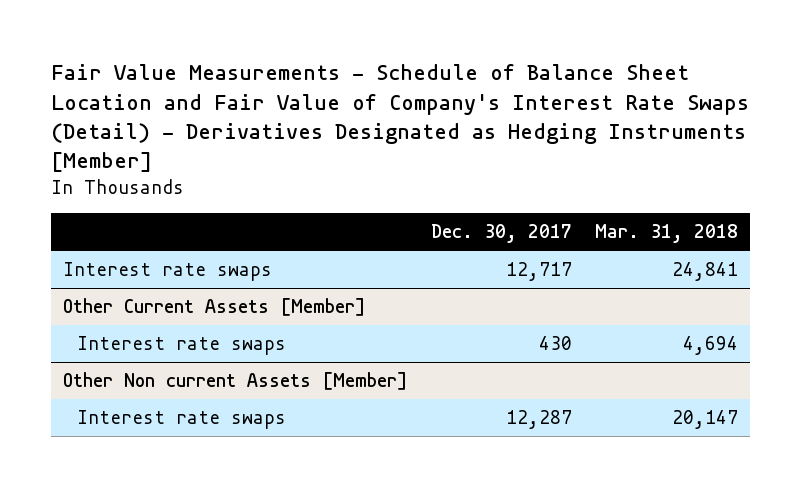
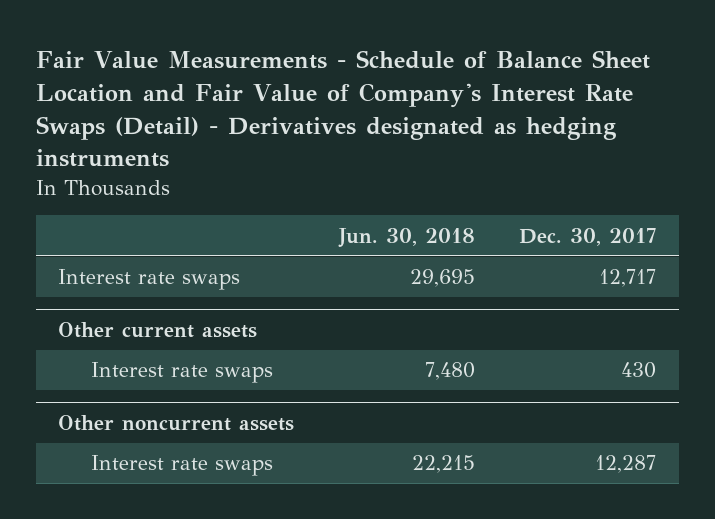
- Fair Value Measurements - Schedule of Balance Sheet Location and Fair Value of Company's Interest Rate Swaps (Detail) - Derivatives Designated as Hedging Instruments [Member]
+ Fair Value Measurements - Schedule of Balance Sheet Location and Fair Value of Company's Interest Rate Swaps (Detail) - Derivatives designated as hedging instruments
- | Dec. 30, 2017 | Mar. 31, 2018
+ | Jun. 30, 2018 | Dec. 30, 2017
- Other Current Assets [Member]
+ Other current assets
- Other Non current Assets [Member]
+ Other noncurrent assets

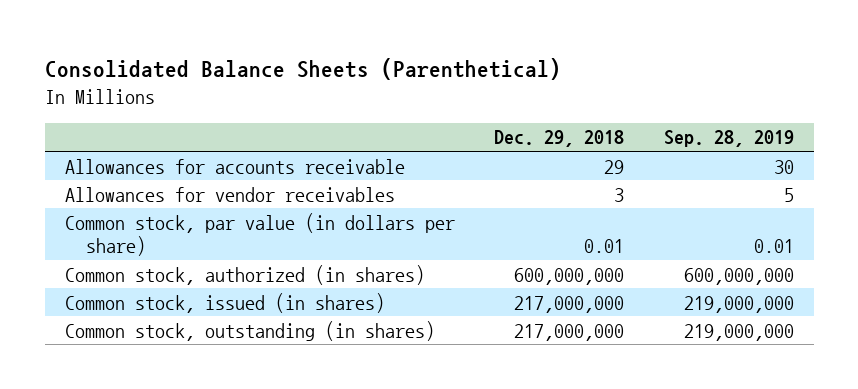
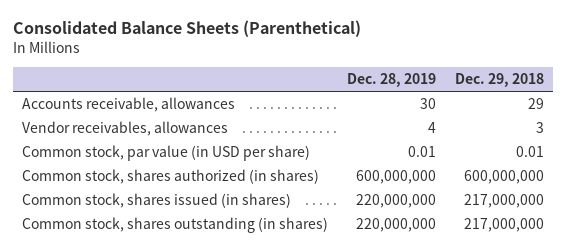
- | Dec. 29, 2018 | Sep. 28, 2019
+ | Dec. 28, 2019 | Dec. 29, 2018
- Allowances for accounts receivable | 29 | 30
- Allowances for vendor receivables | 3 | 5
- Common stock, par value (in dollars per share) | 0.01 | 0.01
- Common stock, authorized (in shares) | 600,000,000 | 600,000,000
- Common stock, issued (in shares) | 217,000,000 | 219,000,000
- Common stock, outstanding (in shares) | 217,000,000 | 219,000,000
+ Accounts receivable, allowances | 30 | 29
+ Vendor receivables, allowances | 4 | 3
+ Common stock, par value (in USD per share) | 0.01 | 0.01
+ Common stock, shares authorized (in shares) | 600,000,000 | 600,000,000
+ Common stock, shares issued (in shares) | 220,000,000 | 217,000,000
+ Common stock, shares outstanding (in shares) | 220,000,000 | 217,000,000

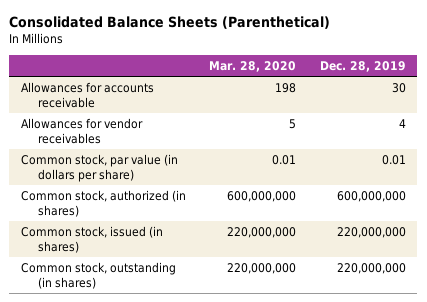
- | Dec. 28, 2019 | Dec. 29, 2018
+ | Mar. 28, 2020 | Dec. 28, 2019
- Accounts receivable, allowances | 30 | 29
- Vendor receivables, allowances | 4 | 3
- Common stock, par value (in USD per share) | 0.01 | 0.01
- Common stock, shares authorized (in shares) | 600,000,000 | 600,000,000
- Common stock, shares issued (in shares) | 220,000,000 | 217,000,000
- Common stock, shares outstanding (in shares) | 220,000,000 | 217,000,000
+ Allowances for accounts receivable | 198 | 30
+ Allowances for vendor receivables | 5 | 4
+ Common stock, par value (in dollars per share) | 0.01 | 0.01
+ Common stock, authorized (in shares) | 600,000,000 | 600,000,000
+ Common stock, issued (in shares) | 220,000,000 | 220,000,000
+ Common stock, outstanding (in shares) | 220,000,000 | 220,000,000

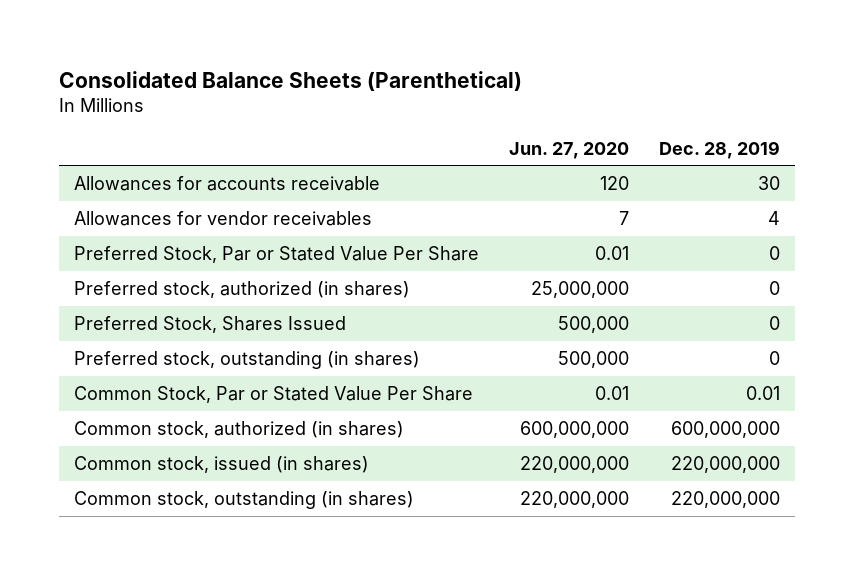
- | Mar. 28, 2020 | Dec. 28, 2019
+ | Jun. 27, 2020 | Dec. 28, 2019
- Common stock, par value (in dollars per share) | 0.01 | 0.01
+ Preferred Stock, Par or Stated Value Per Share | 0.01 | 0
+ Preferred stock, authorized (in shares) | 25,000,000 | 0
+ Preferred Stock, Shares Issued | 500,000 | 0
+ Preferred stock, outstanding (in shares) | 500,000 | 0
+ Common Stock, Par or Stated Value Per Share | 0.01 | 0.01

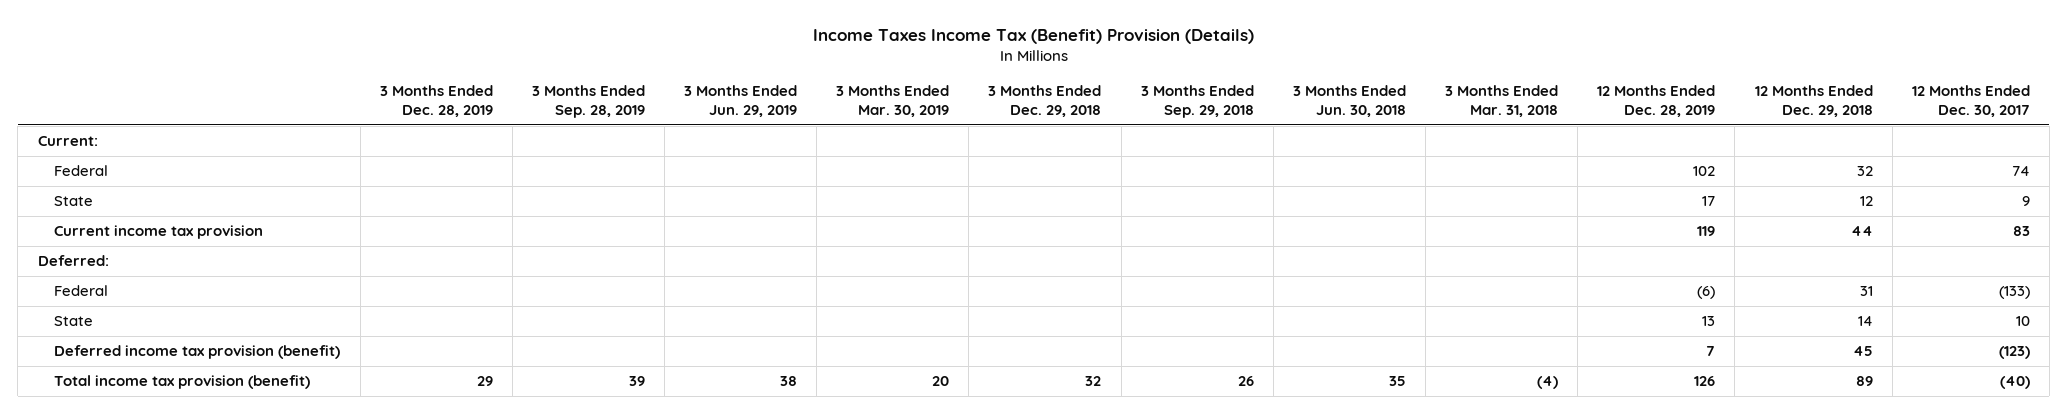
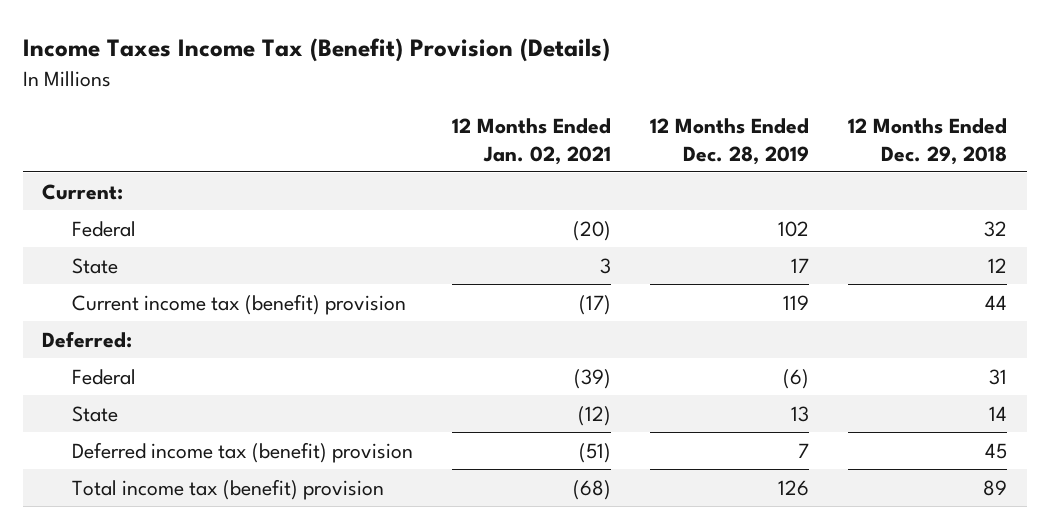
- | 3 Months Ended Dec. 28, 2019 | 3 Months Ended Sep. 28, 2019 | 3 Months Ended Jun. 29, 2019 | 3 Months Ended Mar. 30, 2019 | 3 Months Ended Dec. 29, 2018 | 3 Months Ended Sep. 29, 2018 | 3 Months Ended Jun. 30, 2018 | 3 Months Ended Mar. 31, 2018 | 12 Months Ended Dec. 28, 2019 | 12 Months Ended Dec. 29, 2018 | 12 Months Ended Dec. 30, 2017
+ | 12 Months Ended Jan. 02, 2021 | 12 Months Ended Dec. 28, 2019 | 12 Months Ended Dec. 29, 2018
- Current income tax provision | | | | | | | | | 119 | 44 | 83
+ Current income tax (benefit) provision | (17) | 119 | 44
- Deferred income tax provision (benefit) | | | | | | | | | 7 | 45 | (123)
- Total income tax provision (benefit) | 29 | 39 | 38 | 20 | 32 | 26 | 35 | (4) | 126 | 89 | (40)
+ Deferred income tax (benefit) provision | (51) | 7 | 45
+ Total income tax (benefit) provision | (68) | 126 | 89

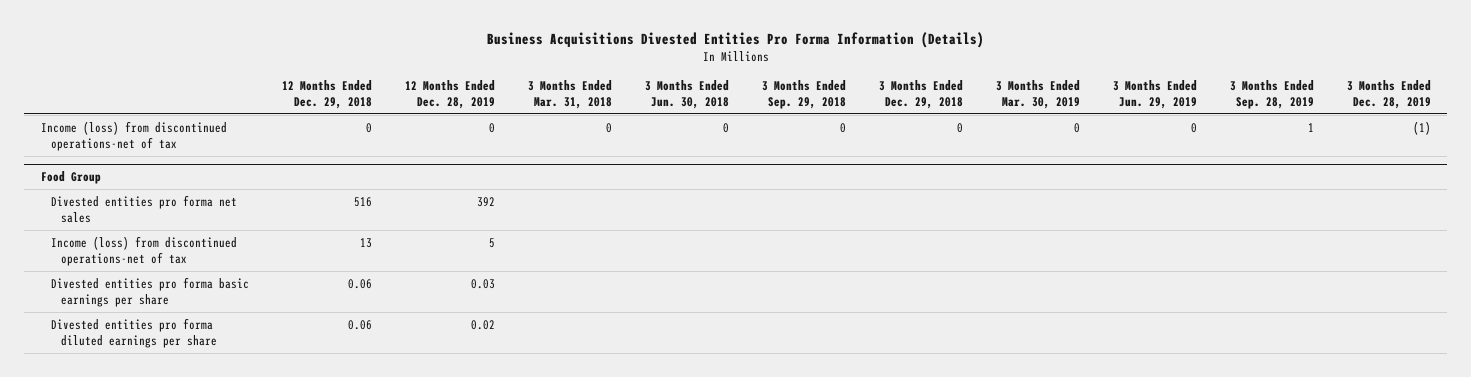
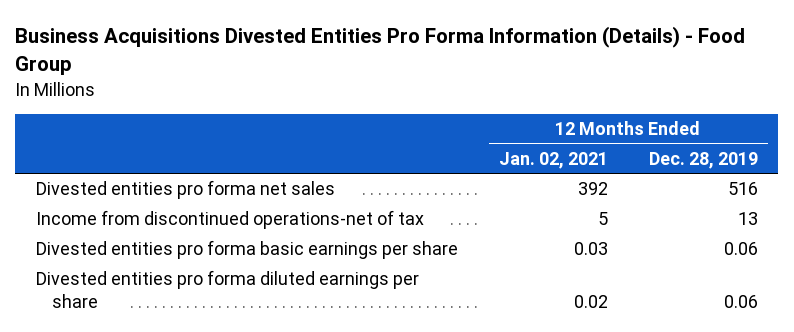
- Business Acquisitions Divested Entities Pro Forma Information (Details)
+ Business Acquisitions Divested Entities Pro Forma Information (Details) - Food Group
- | 12 Months Ended Dec. 29, 2018 | 12 Months Ended Dec. 28, 2019 | 3 Months Ended Mar. 31, 2018 | 3 Months Ended Jun. 30, 2018 | 3 Months Ended Sep. 29, 2018 | 3 Months Ended Dec. 29, 2018 | 3 Months Ended Mar. 30, 2019 | 3 Months Ended Jun. 29, 2019 | 3 Months Ended Sep. 28, 2019 | 3 Months Ended Dec. 28, 2019
+ | 12 Months Ended Jan. 02, 2021 | 12 Months Ended Dec. 28, 2019
- Income (loss) from discontinued operations-net of tax | 0 | 0 | 0 | 0 | 0 | 0 | 0 | 0 | 1 | (1)
- Food Group
- Divested entities pro forma net sales | 516 | 392 | | | | | | | |
- Income (loss) from discontinued operations-net of tax | 13 | 5 | | | | | | | |
- Divested entities pro forma basic earnings per share | 0.06 | 0.03 | | | | | | | |
- Divested entities pro forma diluted earnings per share | 0.06 | 0.02 | | | | | | | |
+ Divested entities pro forma net sales | 392 | 516
+ Income from discontinued operations-net of tax | 5 | 13
+ Divested entities pro forma basic earnings per share | 0.03 | 0.06
+ Divested entities pro forma diluted earnings per share | 0.02 | 0.06

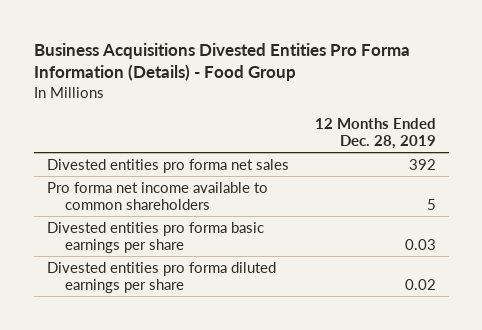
- | 12 Months Ended Jan. 02, 2021 | 12 Months Ended Dec. 28, 2019
+ | 12 Months Ended Dec. 28, 2019
- Divested entities pro forma net sales | 392 | 516
- Income from discontinued operations-net of tax | 5 | 13
- Divested entities pro forma basic earnings per share | 0.03 | 0.06
- Divested entities pro forma diluted earnings per share | 0.02 | 0.06
+ Divested entities pro forma net sales | 392
+ Pro forma net income available to common shareholders | 5
+ Divested entities pro forma basic earnings per share | 0.03
+ Divested entities pro forma diluted earnings per share | 0.02

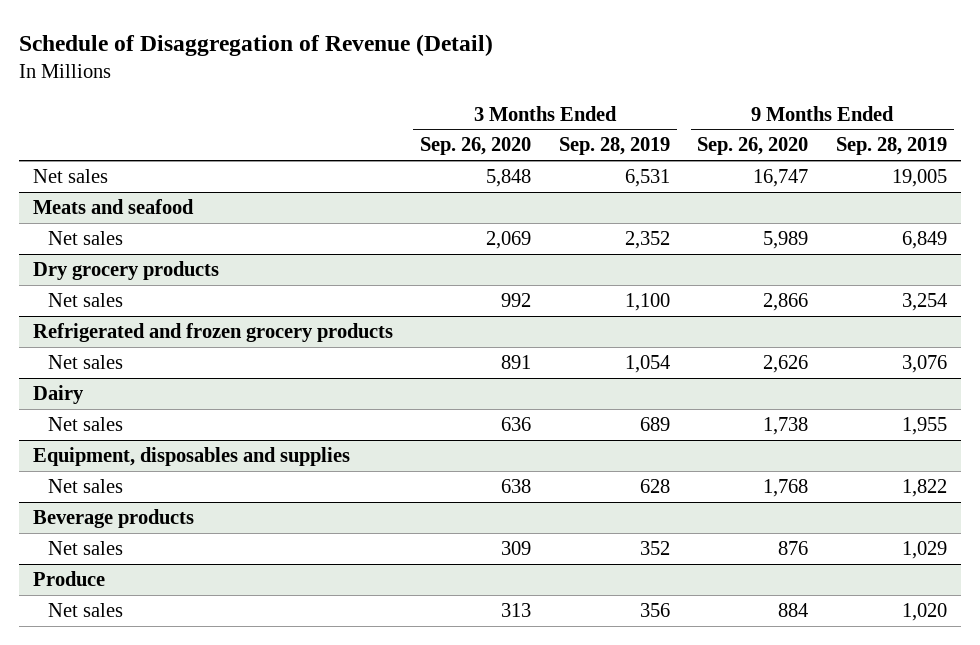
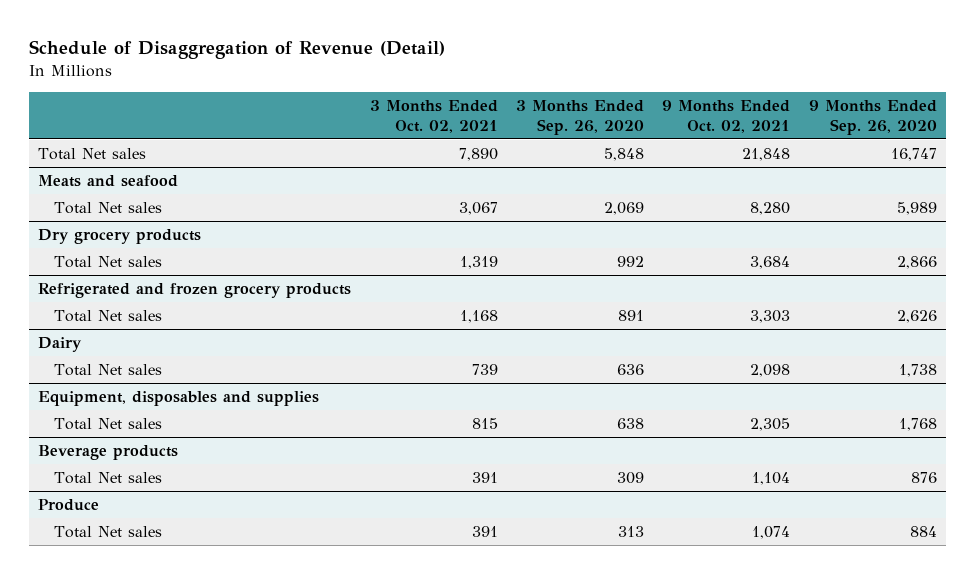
- | 3 Months Ended Sep. 26, 2020 | 3 Months Ended Sep. 28, 2019 | 9 Months Ended Sep. 26, 2020 | 9 Months Ended Sep. 28, 2019
+ | 3 Months Ended Oct. 02, 2021 | 3 Months Ended Sep. 26, 2020 | 9 Months Ended Oct. 02, 2021 | 9 Months Ended Sep. 26, 2020
- Net sales | 5,848 | 6,531 | 16,747 | 19,005
+ Total Net sales | 7,890 | 5,848 | 21,848 | 16,747
@ Meats and seafood
- Net sales | 2,069 | 2,352 | 5,989 | 6,849
+ Total Net sales | 3,067 | 2,069 | 8,280 | 5,989
@ Dry grocery products
- Net sales | 992 | 1,100 | 2,866 | 3,254
+ Total Net sales | 1,319 | 992 | 3,684 | 2,866
@ Refrigerated and frozen grocery products
- Net sales | 891 | 1,054 | 2,626 | 3,076
+ Total Net sales | 1,168 | 891 | 3,303 | 2,626
@ Dairy
- Net sales | 636 | 689 | 1,738 | 1,955
+ Total Net sales | 739 | 636 | 2,098 | 1,738
@ Equipment, disposables and supplies
- Net sales | 638 | 628 | 1,768 | 1,822
+ Total Net sales | 815 | 638 | 2,305 | 1,768
@ Beverage products
- Net sales | 309 | 352 | 876 | 1,029
+ Total Net sales | 391 | 309 | 1,104 | 876
@ Produce
- Net sales | 313 | 356 | 884 | 1,020
+ Total Net sales | 391 | 313 | 1,074 | 884

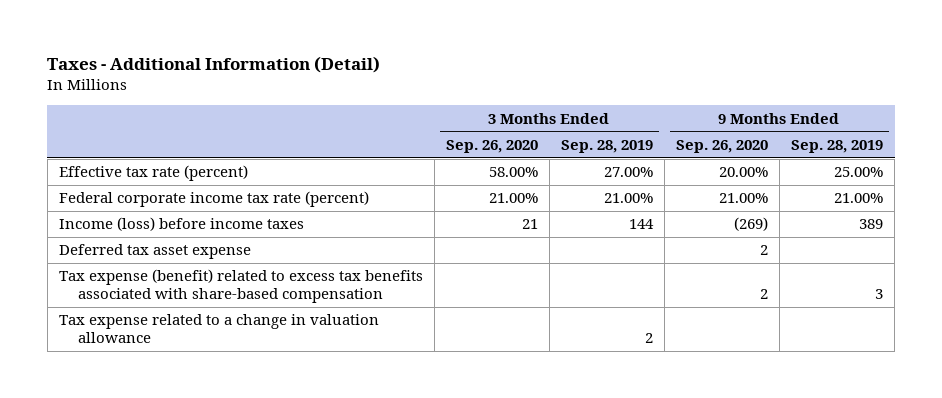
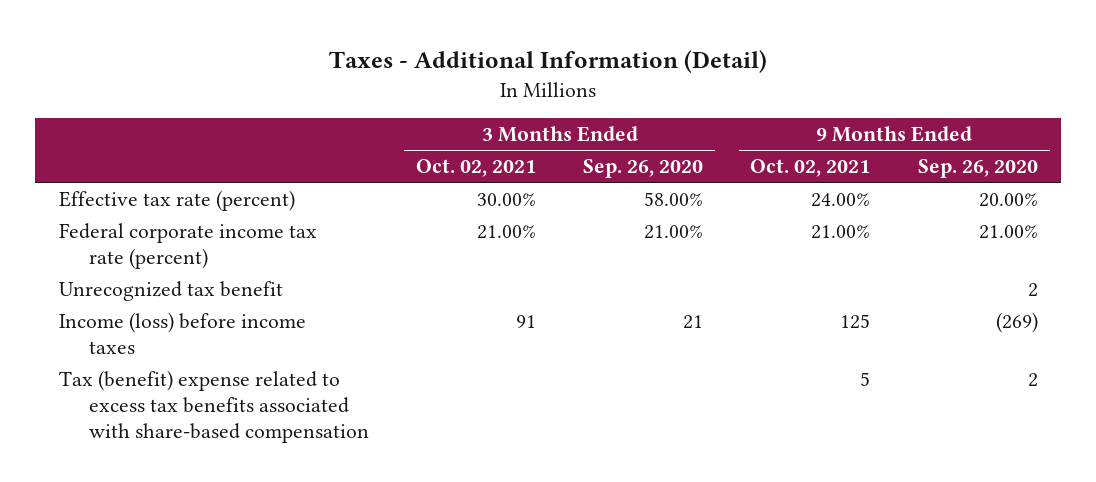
- | 3 Months Ended Sep. 26, 2020 | 3 Months Ended Sep. 28, 2019 | 9 Months Ended Sep. 26, 2020 | 9 Months Ended Sep. 28, 2019
+ | 3 Months Ended Oct. 02, 2021 | 3 Months Ended Sep. 26, 2020 | 9 Months Ended Oct. 02, 2021 | 9 Months Ended Sep. 26, 2020
+ Unrecognized tax benefit | | | | 2
- Deferred tax asset expense | | | 2 |
- Tax expense (benefit) related to excess tax benefits associated with share-based compensation | | | 2 | 3
- Tax expense related to a change in valuation allowance | | 2 | |
+ Tax (benefit) expense related to excess tax benefits associated with share-based compensation | | | 5 | 2

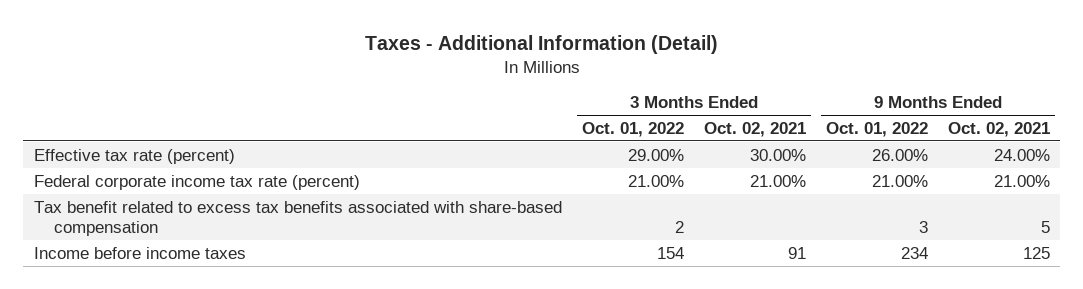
- | 3 Months Ended Oct. 02, 2021 | 3 Months Ended Sep. 26, 2020 | 9 Months Ended Oct. 02, 2021 | 9 Months Ended Sep. 26, 2020
+ | 3 Months Ended Oct. 01, 2022 | 3 Months Ended Oct. 02, 2021 | 9 Months Ended Oct. 01, 2022 | 9 Months Ended Oct. 02, 2021
- Unrecognized tax benefit | | | | 2
- Income (loss) before income taxes | 91 | 21 | 125 | (269)
- Tax (benefit) expense related to excess tax benefits associated with share-based compensation | | | 5 | 2
+ Tax benefit related to excess tax benefits associated with share-based compensation | 2 | | 3 | 5
+ Income before income taxes | 154 | 91 | 234 | 125

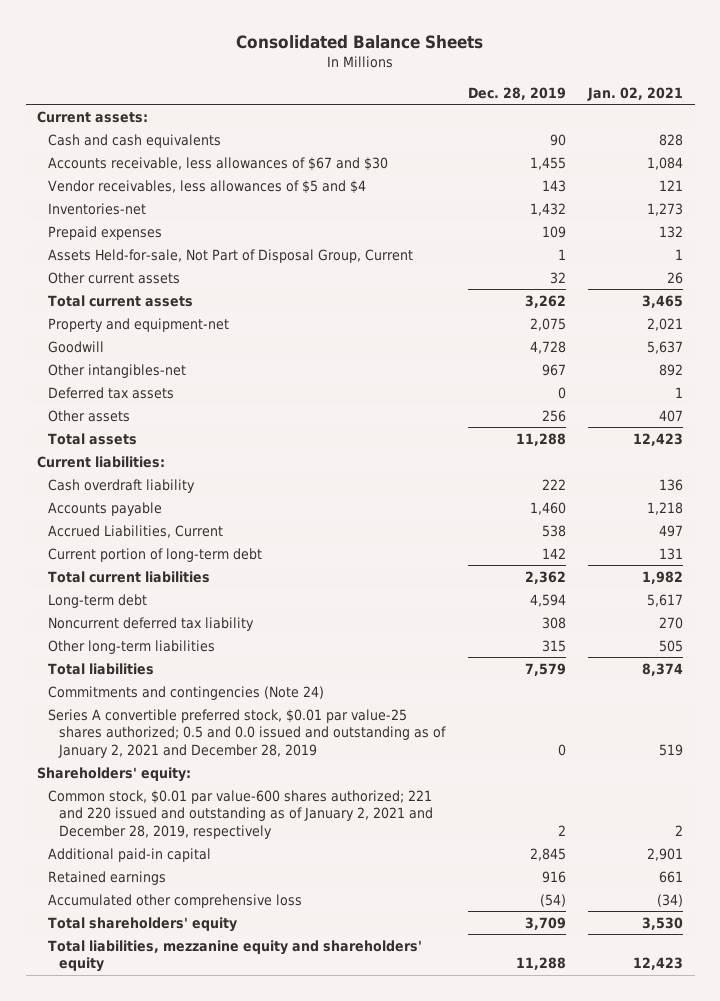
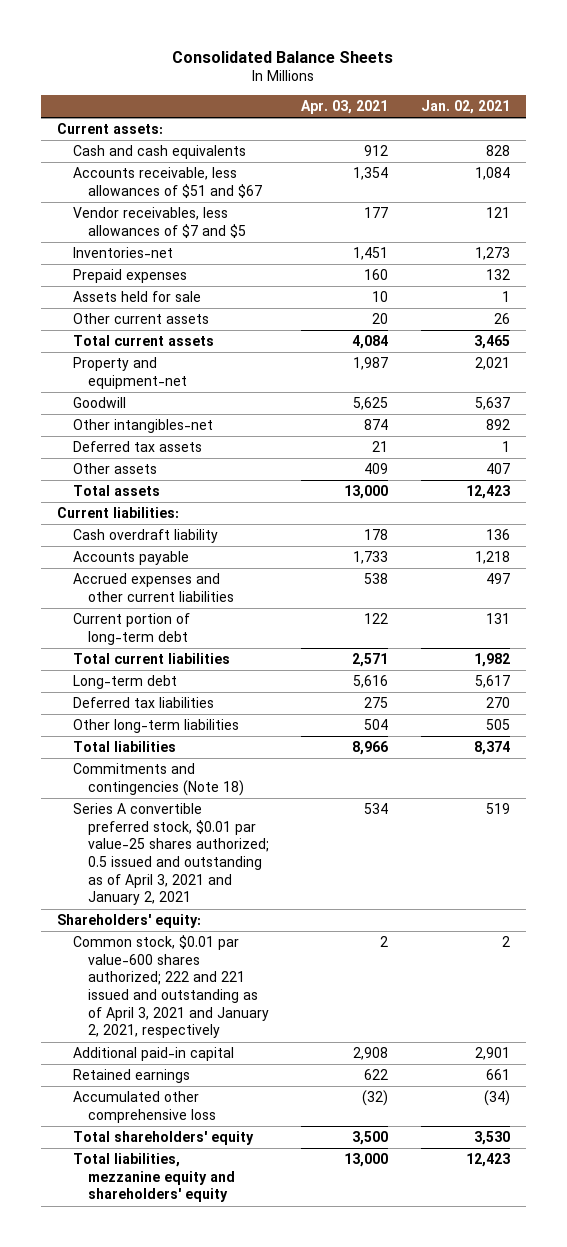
- | Dec. 28, 2019 | Jan. 02, 2021
+ | Apr. 03, 2021 | Jan. 02, 2021
- Accounts receivable, less allowances of $67 and $30 | 1,455 | 1,084
- Vendor receivables, less allowances of $5 and $4 | 143 | 121
+ Accounts receivable, less allowances of $51 and $67 | 1,354 | 1,084
+ Vendor receivables, less allowances of $7 and $5 | 177 | 121
- Assets Held-for-sale, Not Part of Disposal Group, Current | 1 | 1
+ Assets held for sale | 10 | 1
- Accrued Liabilities, Current | 538 | 497
+ Accrued expenses and other current liabilities | 538 | 497
- Noncurrent deferred tax liability | 308 | 270
+ Deferred tax liabilities | 275 | 270
- Commitments and contingencies (Note 24)
- Series A convertible preferred stock, $0.01 par value-25 shares authorized; 0.5 and 0.0 issued and outstanding as of January 2, 2021 and December 28, 2019 | 0 | 519
+ Commitments and contingencies (Note 18)
+ Series A convertible preferred stock, $0.01 par value-25 shares authorized; 0.5 issued and outstanding as of April 3, 2021 and January 2, 2021 | 534 | 519
- Common stock, $0.01 par value-600 shares authorized; 221 and 220 issued and outstanding as of January 2, 2021 and December 28, 2019, respectively | 2 | 2
+ Common stock, $0.01 par value-600 shares authorized; 222 and 221 issued and outstanding as of April 3, 2021 and January 2, 2021, respectively | 2 | 2

